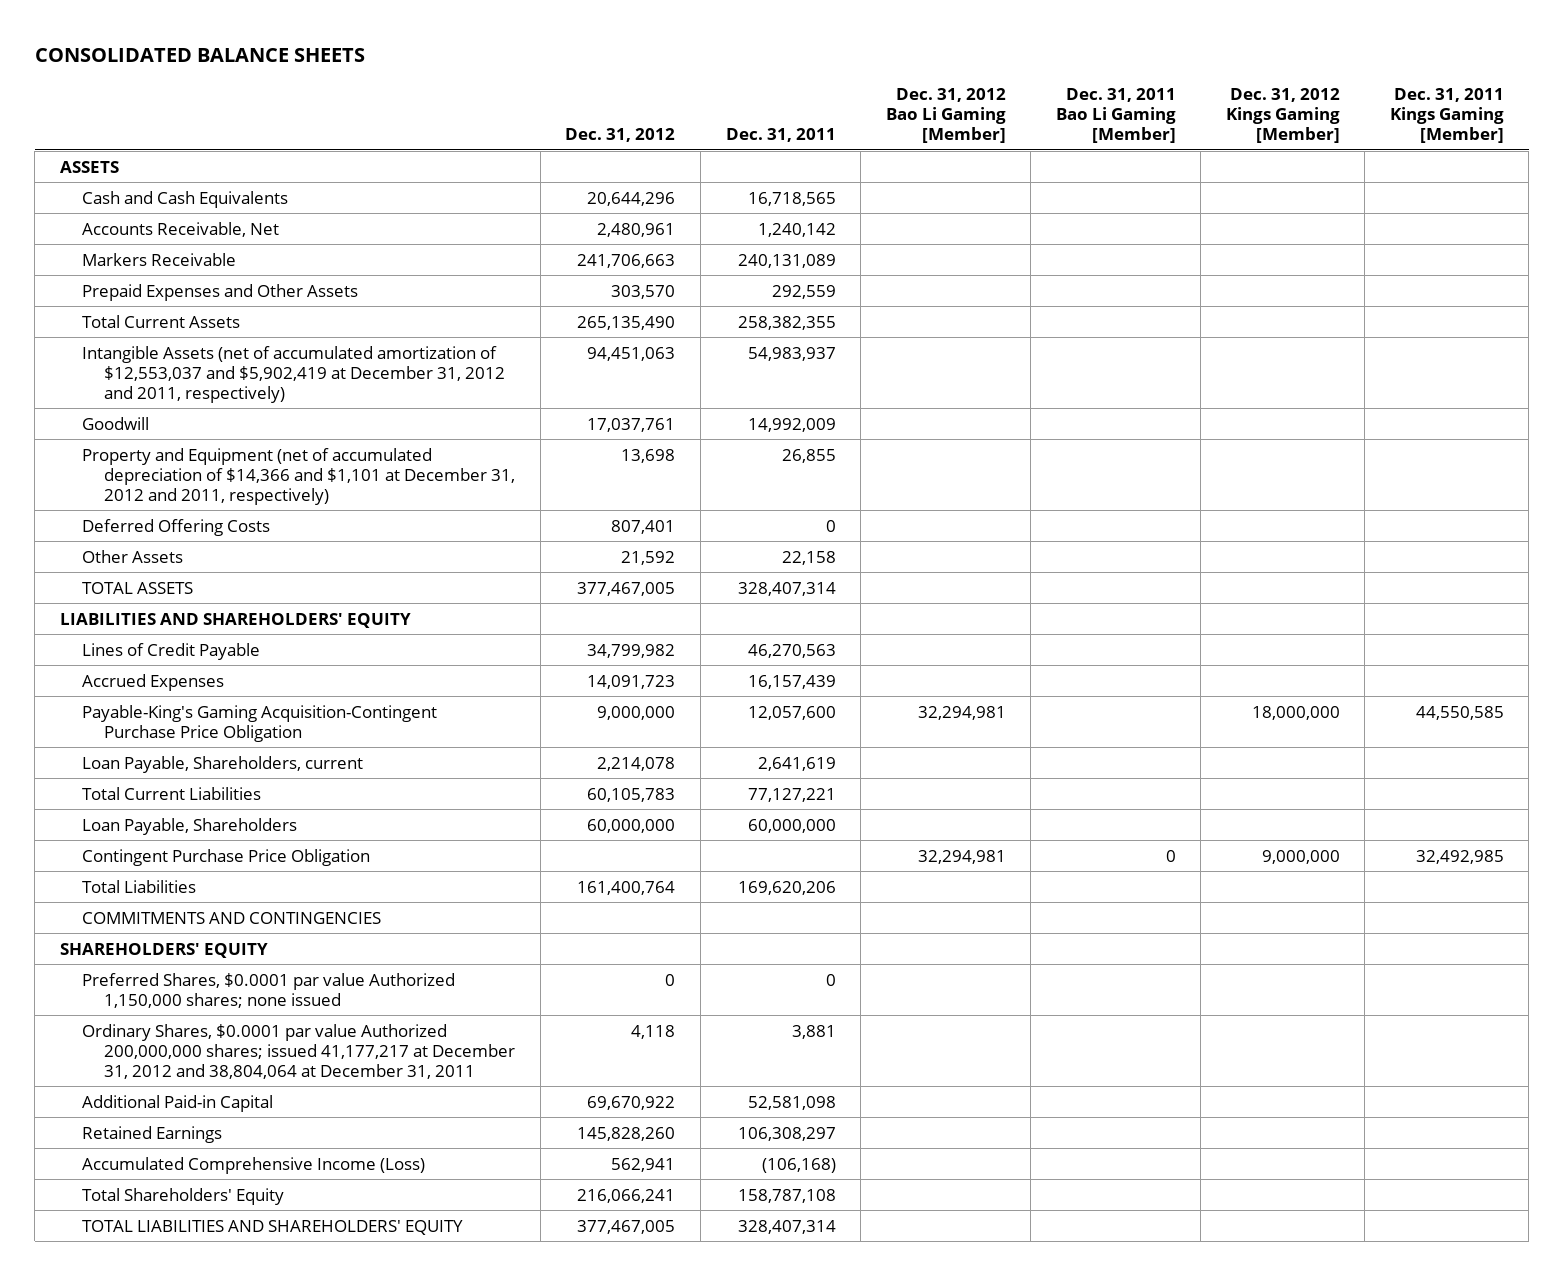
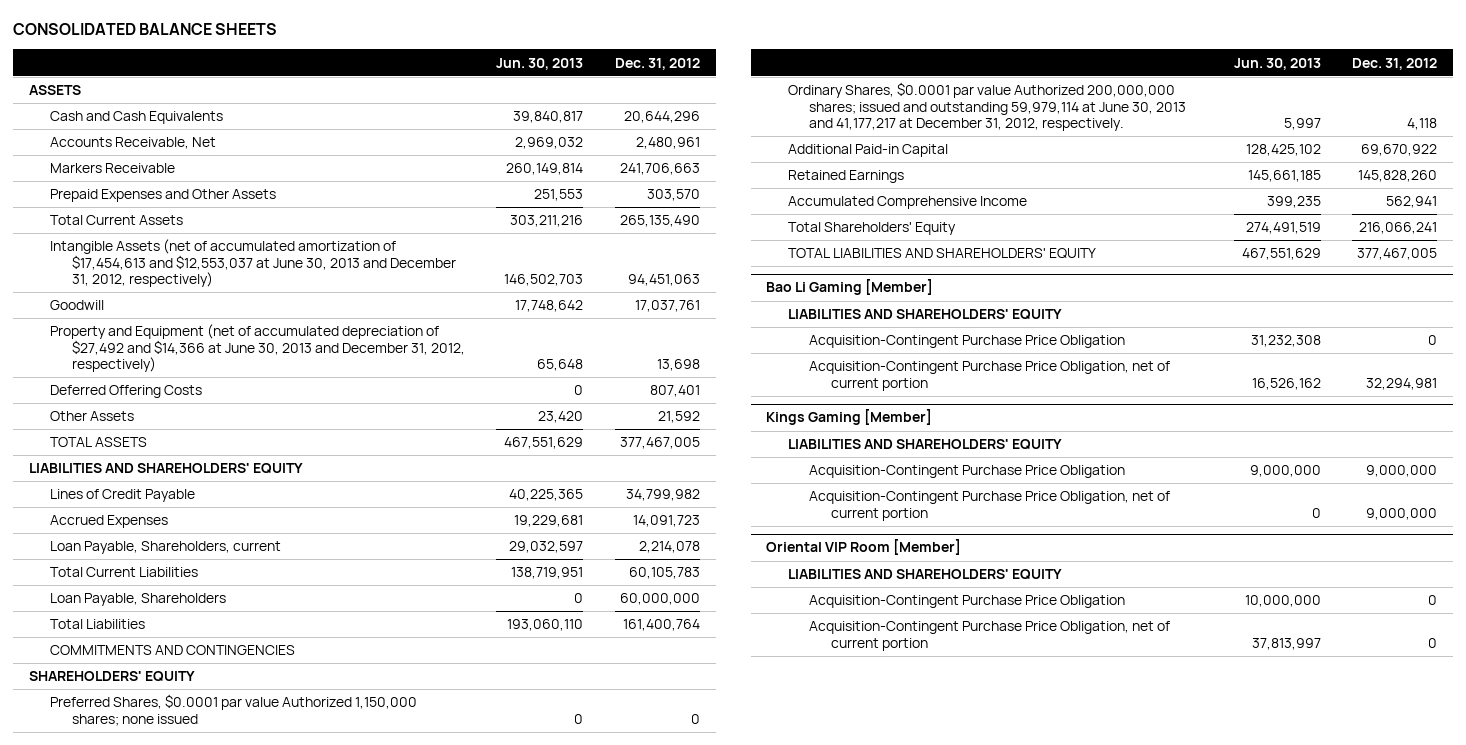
- | Dec. 31, 2012 | Dec. 31, 2011 | Dec. 31, 2012 Bao Li Gaming [Member] | Dec. 31, 2011 Bao Li Gaming [Member] | Dec. 31, 2012 Kings Gaming [Member] | Dec. 31, 2011 Kings Gaming [Member]
+ | Jun. 30, 2013 | Dec. 31, 2012
- Intangible Assets (net of accumulated amortization of $12,553,037 and $5,902,419 at December 31, 2012 and 2011, respectively) | 94,451,063 | 54,983,937 | | | |
+ Intangible Assets (net of accumulated amortization of $17,454,613 and $12,553,037 at June 30, 2013 and December 31, 2012, respectively) | 146,502,703 | 94,451,063
- Property and Equipment (net of accumulated depreciation of $14,366 and $1,101 at December 31, 2012 and 2011, respectively) | 13,698 | 26,855 | | | |
+ Property and Equipment (net of accumulated depreciation of $27,492 and $14,366 at June 30, 2013 and December 31, 2012, respectively) | 65,648 | 13,698
- Payable-King's Gaming Acquisition-Contingent Purchase Price Obligation | 9,000,000 | 12,057,600 | 32,294,981 | | 18,000,000 | 44,550,585
- Contingent Purchase Price Obligation | | | 32,294,981 | 0 | 9,000,000 | 32,492,985
- Ordinary Shares, $0.0001 par value Authorized 200,000,000 shares; issued 41,177,217 at December 31, 2012 and 38,804,064 at December 31, 2011 | 4,118 | 3,881 | | | |
+ Ordinary Shares, $0.0001 par value Authorized 200,000,000 shares; issued and outstanding 59,979,114 at June 30, 2013 and 41,177,217 at December 31, 2012, respectively. | 5,997 | 4,118
- Accumulated Comprehensive Income (Loss) | 562,941 | (106,168) | | | |
+ Accumulated Comprehensive Income | 399,235 | 562,941
+ Bao Li Gaming [Member]
+ LIABILITIES AND SHAREHOLDERS' EQUITY
+ Acquisition-Contingent Purchase Price Obligation | 31,232,308 | 0
+ Acquisition-Contingent Purchase Price Obligation, net of current portion | 16,526,162 | 32,294,981
+ Kings Gaming [Member]
+ LIABILITIES AND SHAREHOLDERS' EQUITY
+ Acquisition-Contingent Purchase Price Obligation | 9,000,000 | 9,000,000
+ Acquisition-Contingent Purchase Price Obligation, net of current portion | 0 | 9,000,000
+ Oriental VIP Room [Member]
+ LIABILITIES AND SHAREHOLDERS' EQUITY
+ Acquisition-Contingent Purchase Price Obligation | 10,000,000 | 0
+ Acquisition-Contingent Purchase Price Obligation, net of current portion | 37,813,997 | 0

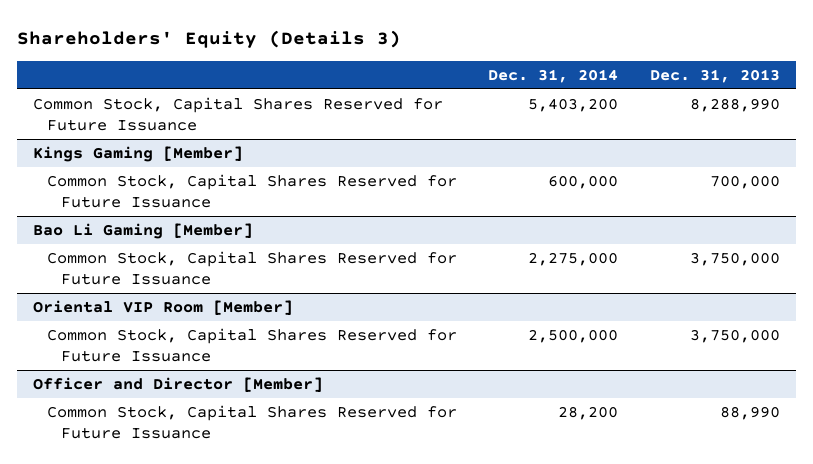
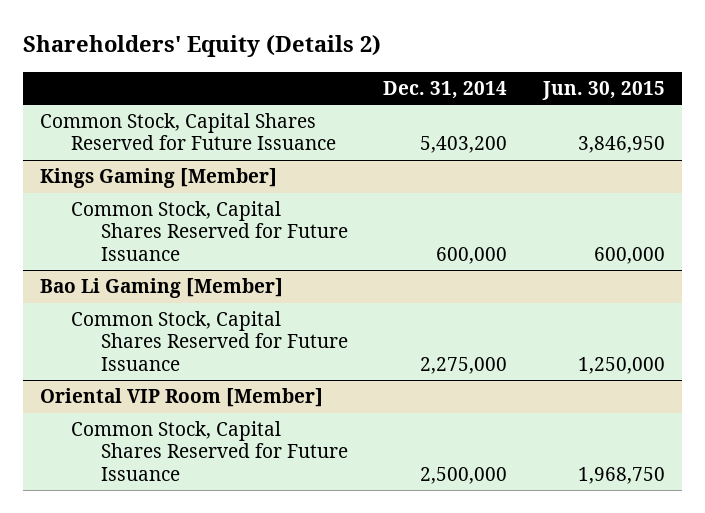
- Shareholders' Equity (Details 3)
+ Shareholders' Equity (Details 2)
- | Dec. 31, 2014 | Dec. 31, 2013
+ | Dec. 31, 2014 | Jun. 30, 2015
- Officer and Director [Member]
- Common Stock, Capital Shares Reserved for Future Issuance | 28,200 | 88,990

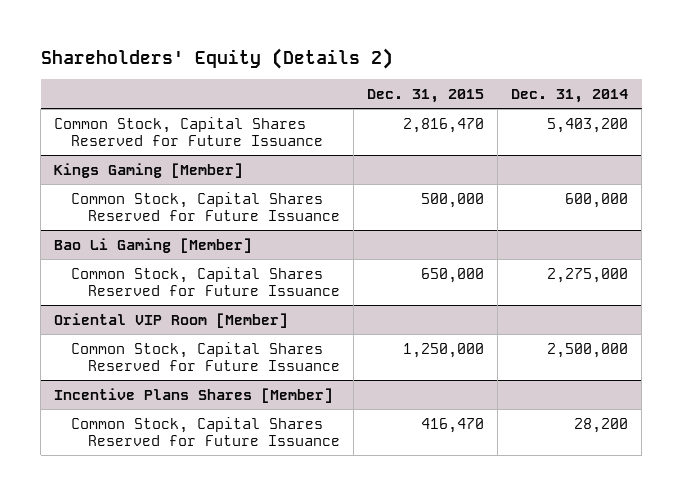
- | Dec. 31, 2014 | Jun. 30, 2015
+ | Dec. 31, 2015 | Dec. 31, 2014
+ Incentive Plans Shares [Member]
+ Common Stock, Capital Shares Reserved for Future Issuance | 416,470 | 28,200

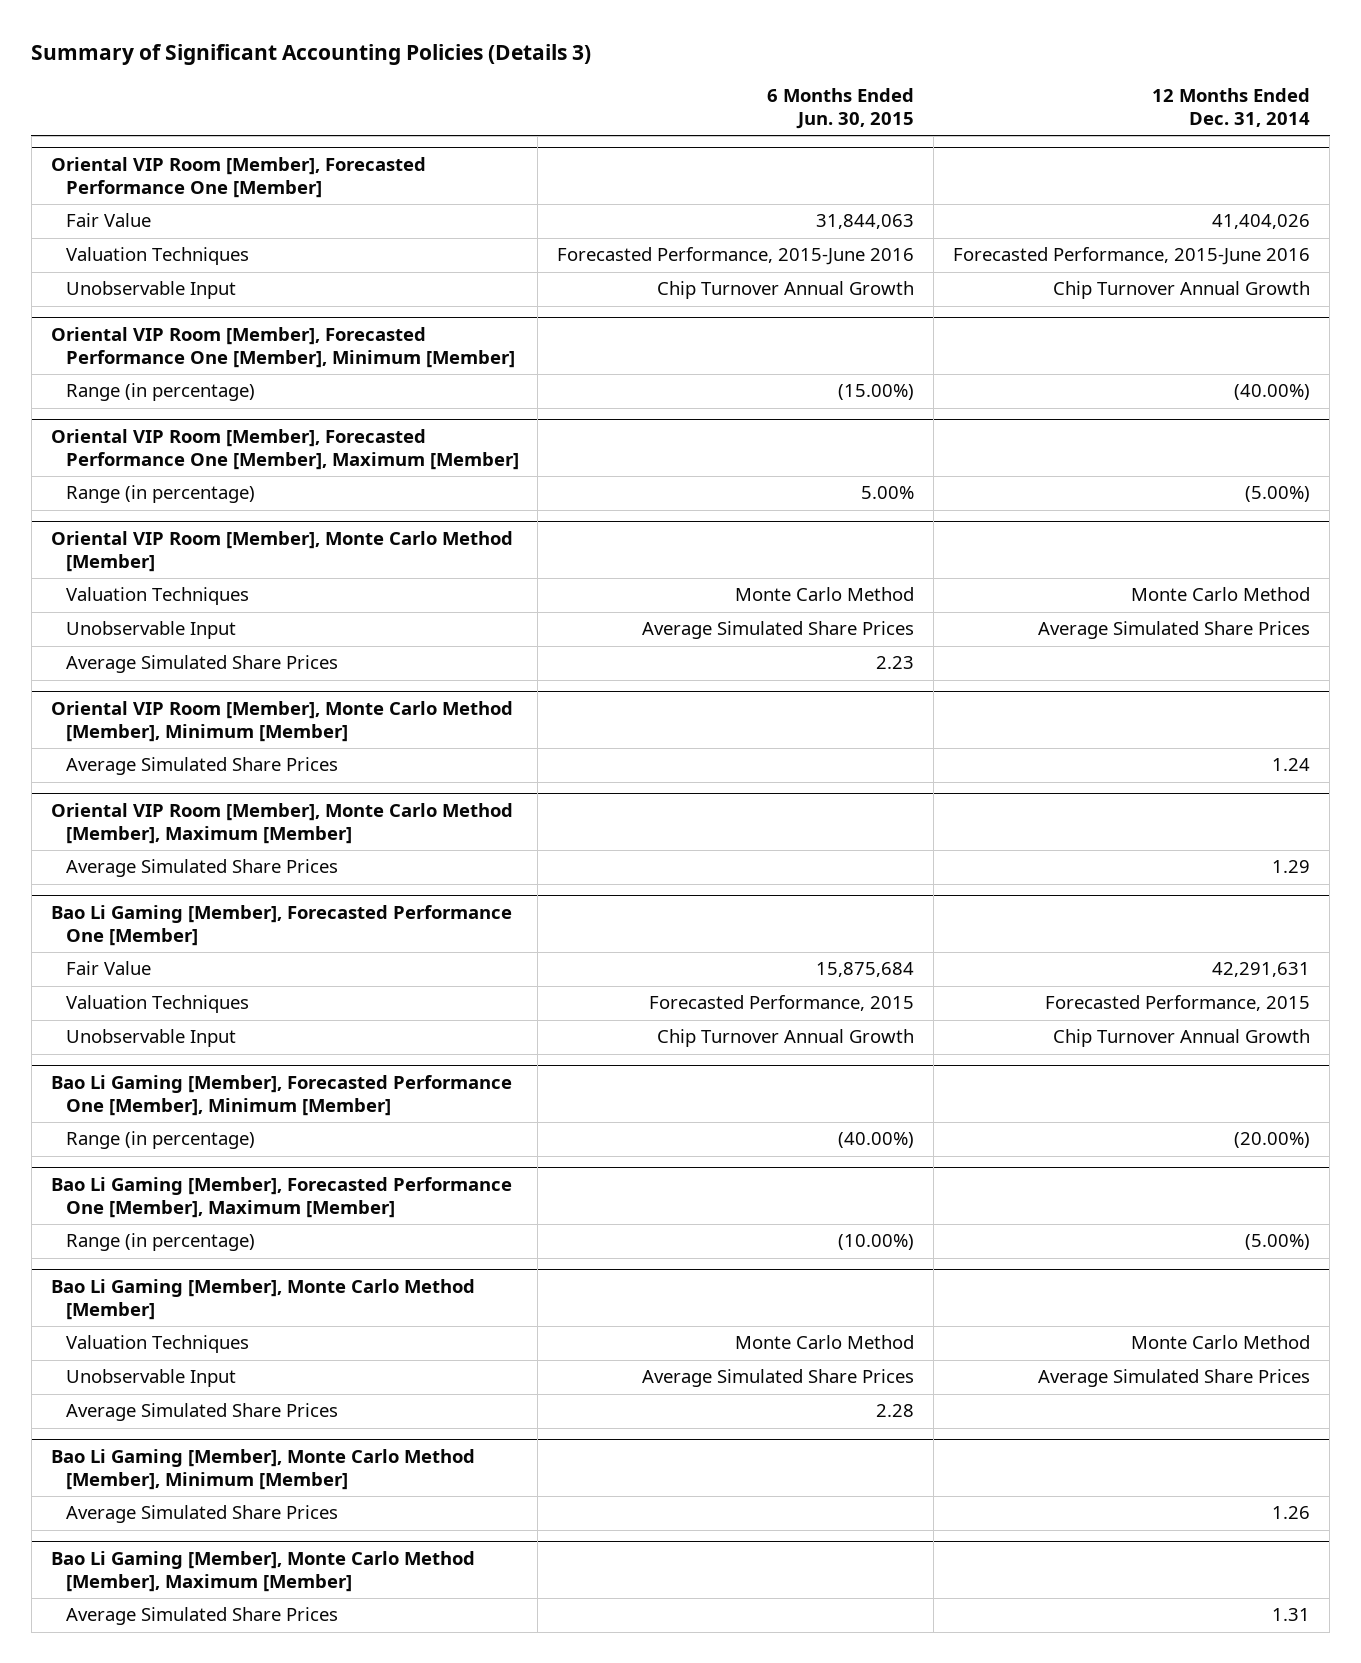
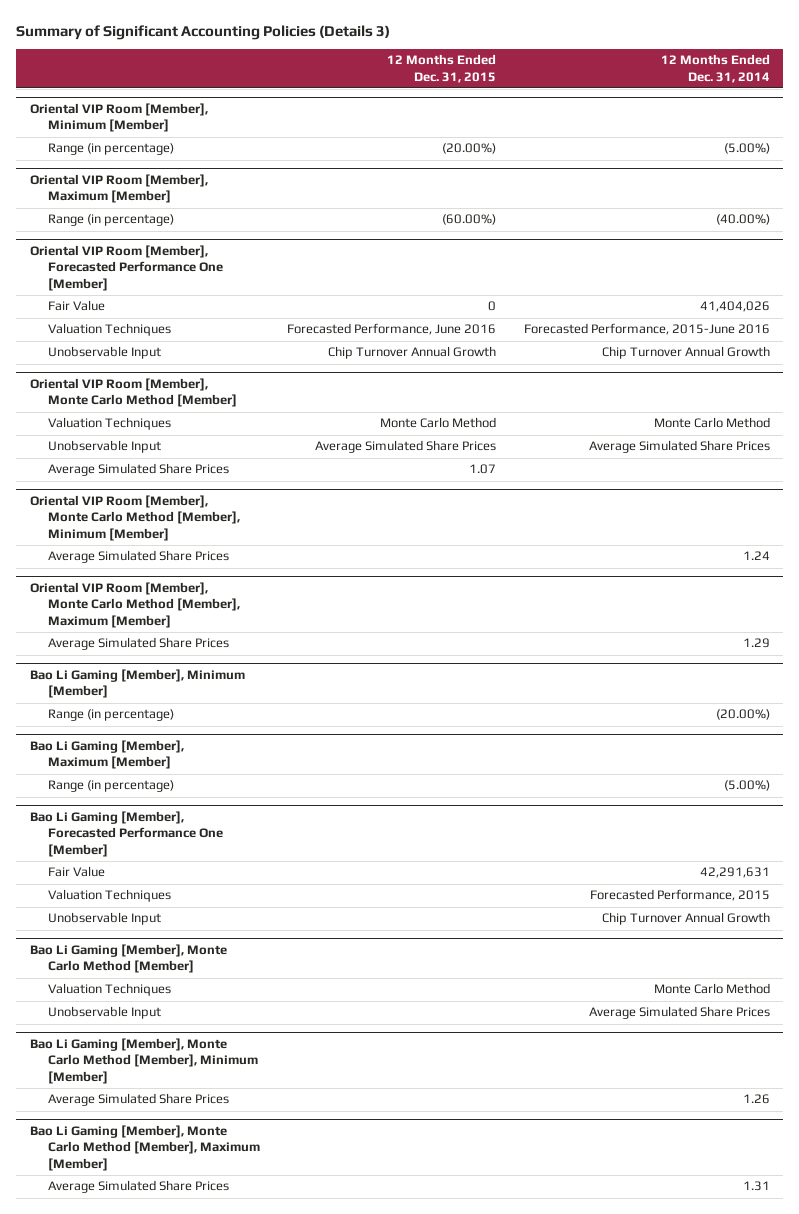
- | 6 Months Ended Jun. 30, 2015 | 12 Months Ended Dec. 31, 2014
+ | 12 Months Ended Dec. 31, 2015 | 12 Months Ended Dec. 31, 2014
+ Oriental VIP Room [Member], Minimum [Member]
+ Range (in percentage) | (20.00%) | (5.00%)
+ Oriental VIP Room [Member], Maximum [Member]
+ Range (in percentage) | (60.00%) | (40.00%)
- Oriental VIP Room [Member], Forecasted Performance One [Member], Minimum [Member]
- Range (in percentage) | (15.00%) | (40.00%)
- Oriental VIP Room [Member], Forecasted Performance One [Member], Maximum [Member]
- Range (in percentage) | 5.00% | (5.00%)
+ Bao Li Gaming [Member], Minimum [Member]
+ Range (in percentage) | | (20.00%)
+ Bao Li Gaming [Member], Maximum [Member]
+ Range (in percentage) | | (5.00%)
- Bao Li Gaming [Member], Forecasted Performance One [Member], Minimum [Member]
- Range (in percentage) | (40.00%) | (20.00%)
- Bao Li Gaming [Member], Forecasted Performance One [Member], Maximum [Member]
- Range (in percentage) | (10.00%) | (5.00%)
@ Bao Li Gaming [Member], Monte Carlo Method [Member]
- Average Simulated Share Prices | 2.28 |

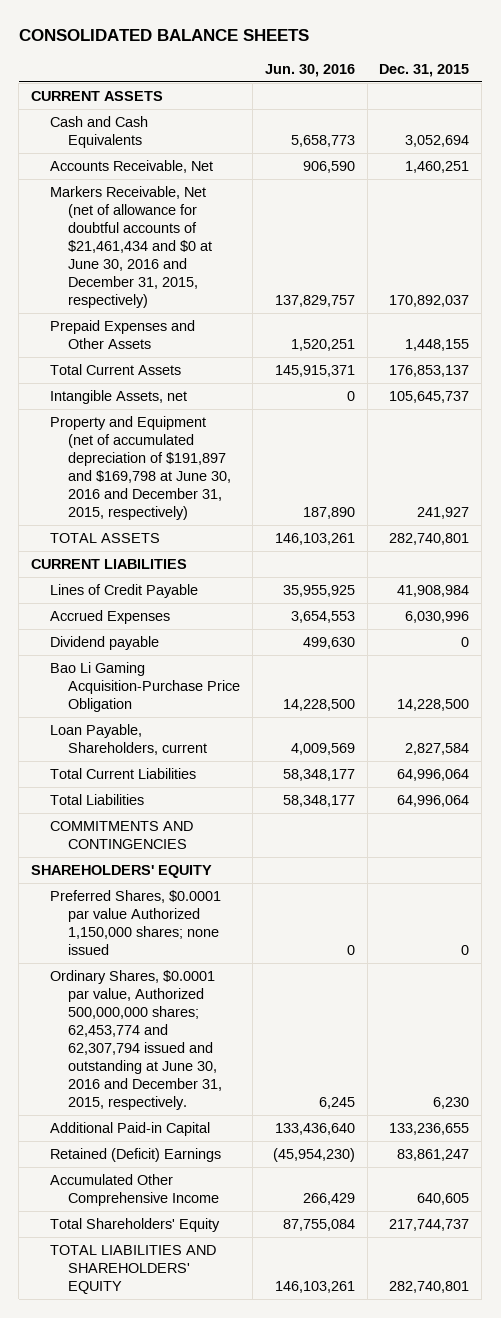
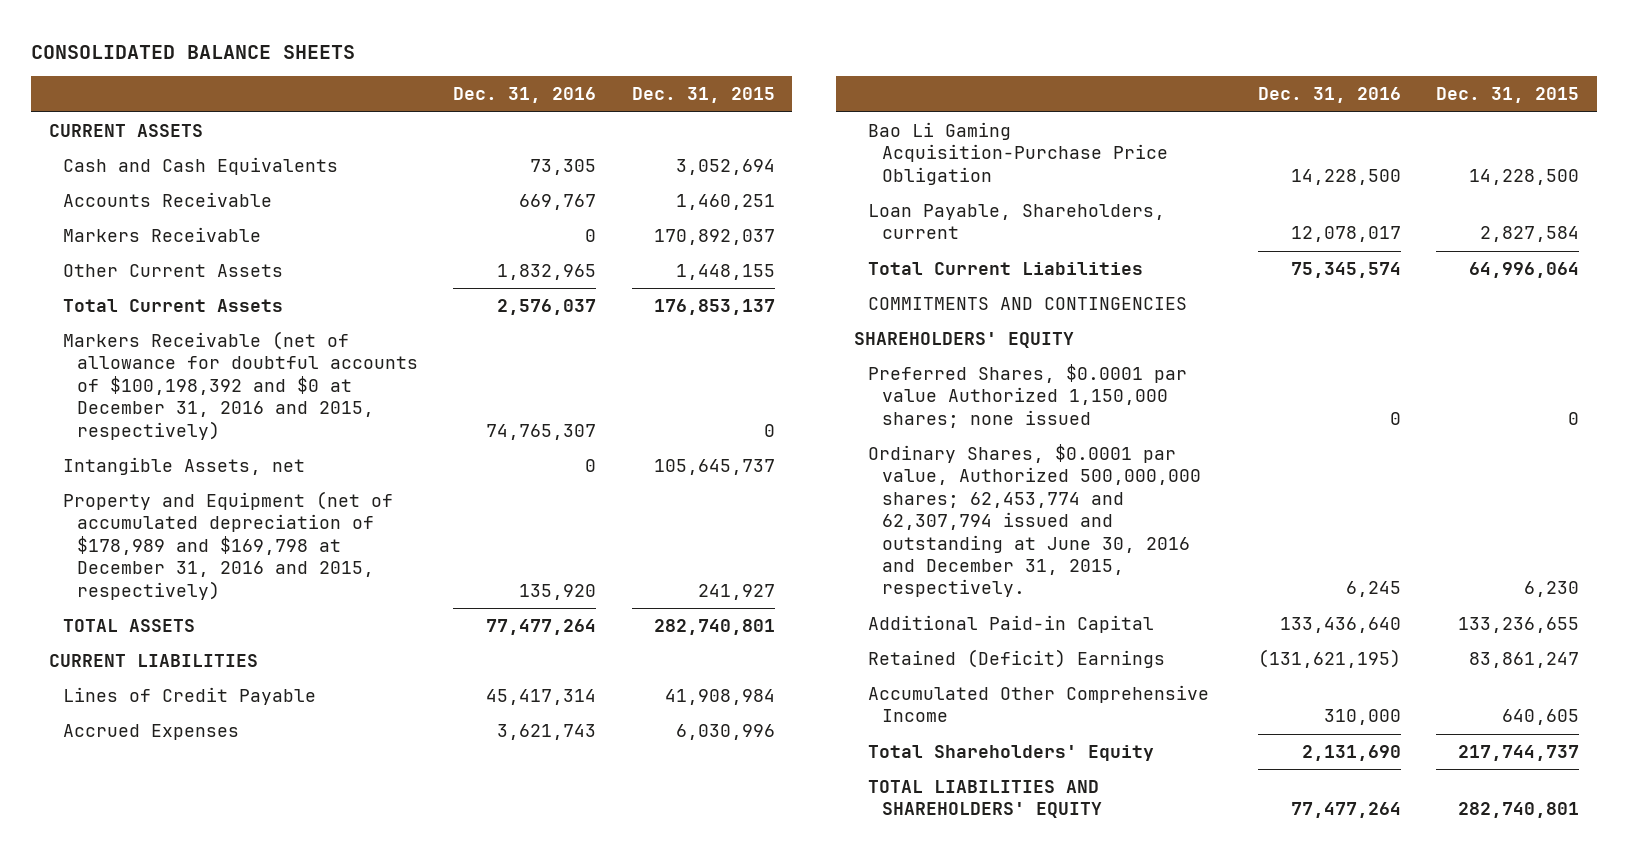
- | Jun. 30, 2016 | Dec. 31, 2015
+ | Dec. 31, 2016 | Dec. 31, 2015
- Accounts Receivable, Net | 906,590 | 1,460,251
- Markers Receivable, Net (net of allowance for doubtful accounts of $21,461,434 and $0 at June 30, 2016 and December 31, 2015, respectively) | 137,829,757 | 170,892,037
- Prepaid Expenses and Other Assets | 1,520,251 | 1,448,155
+ Accounts Receivable | 669,767 | 1,460,251
+ Markers Receivable | 0 | 170,892,037
+ Other Current Assets | 1,832,965 | 1,448,155
+ Markers Receivable (net of allowance for doubtful accounts of $100,198,392 and $0 at December 31, 2016 and 2015, respectively) | 74,765,307 | 0
- Property and Equipment (net of accumulated depreciation of $191,897 and $169,798 at June 30, 2016 and December 31, 2015, respectively) | 187,890 | 241,927
+ Property and Equipment (net of accumulated depreciation of $178,989 and $169,798 at December 31, 2016 and 2015, respectively) | 135,920 | 241,927
- Dividend payable | 499,630 | 0
- Total Liabilities | 58,348,177 | 64,996,064

